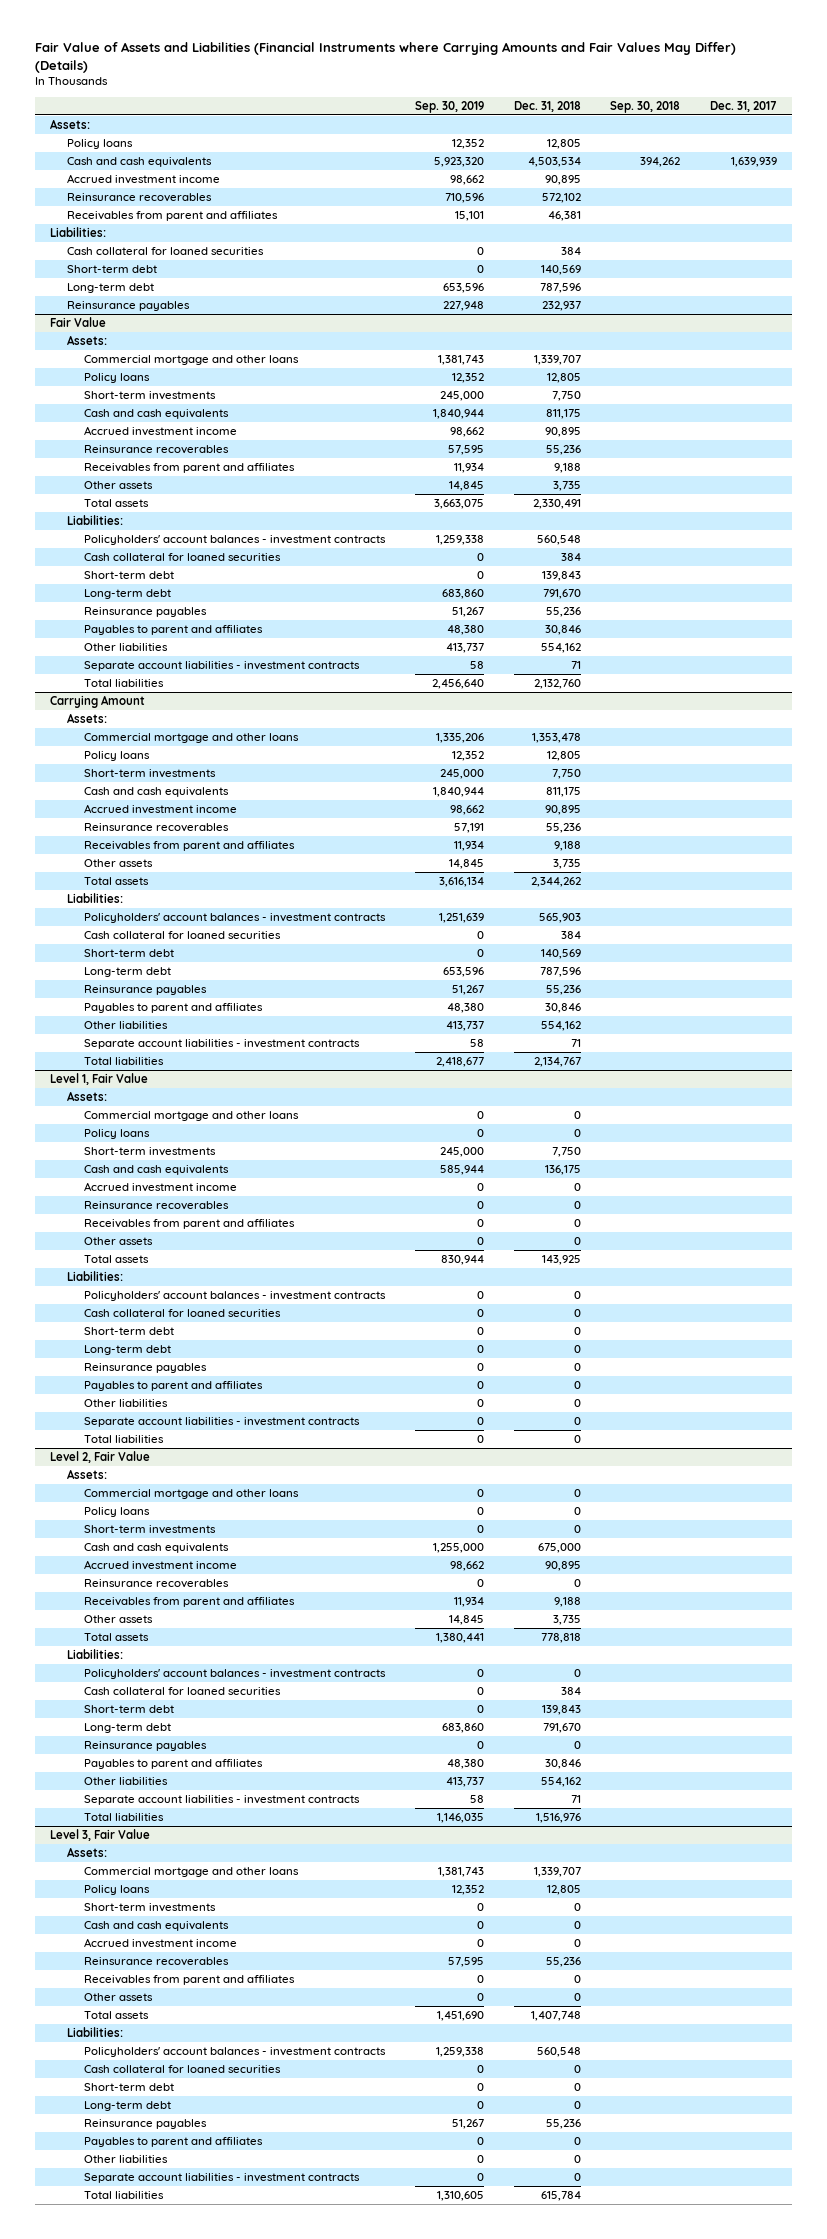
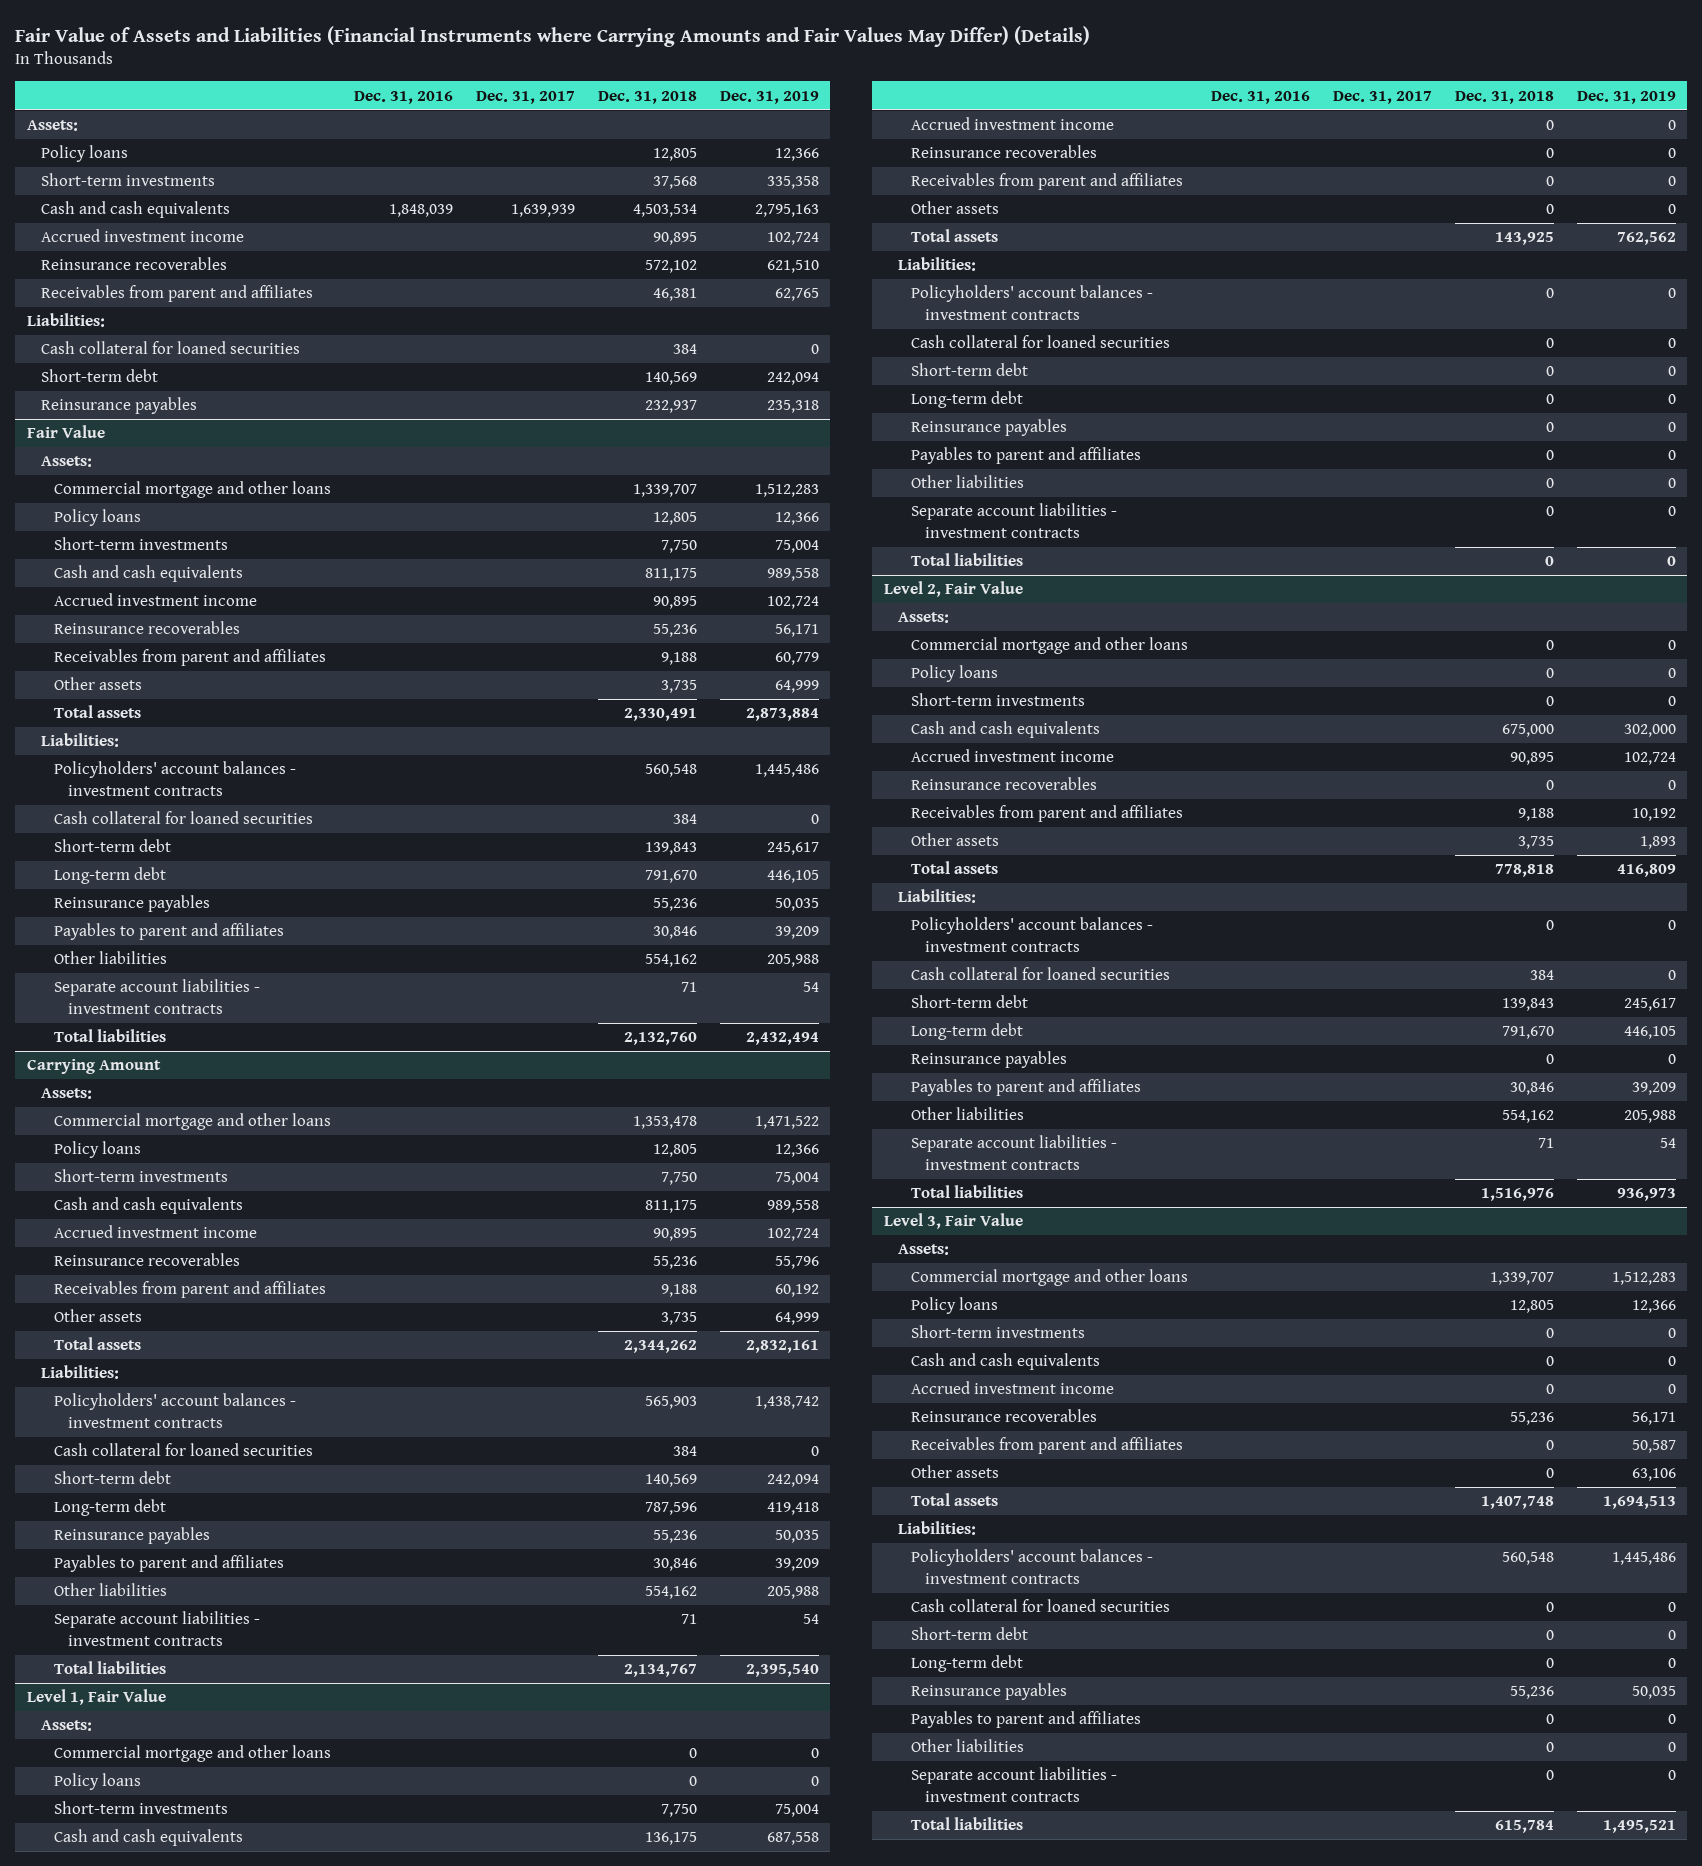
- | Sep. 30, 2019 | Dec. 31, 2018 | Sep. 30, 2018 | Dec. 31, 2017
+ | Dec. 31, 2016 | Dec. 31, 2017 | Dec. 31, 2018 | Dec. 31, 2019
+ Short-term investments | | | 37,568 | 335,358
- Long-term debt | 653,596 | 787,596 | |

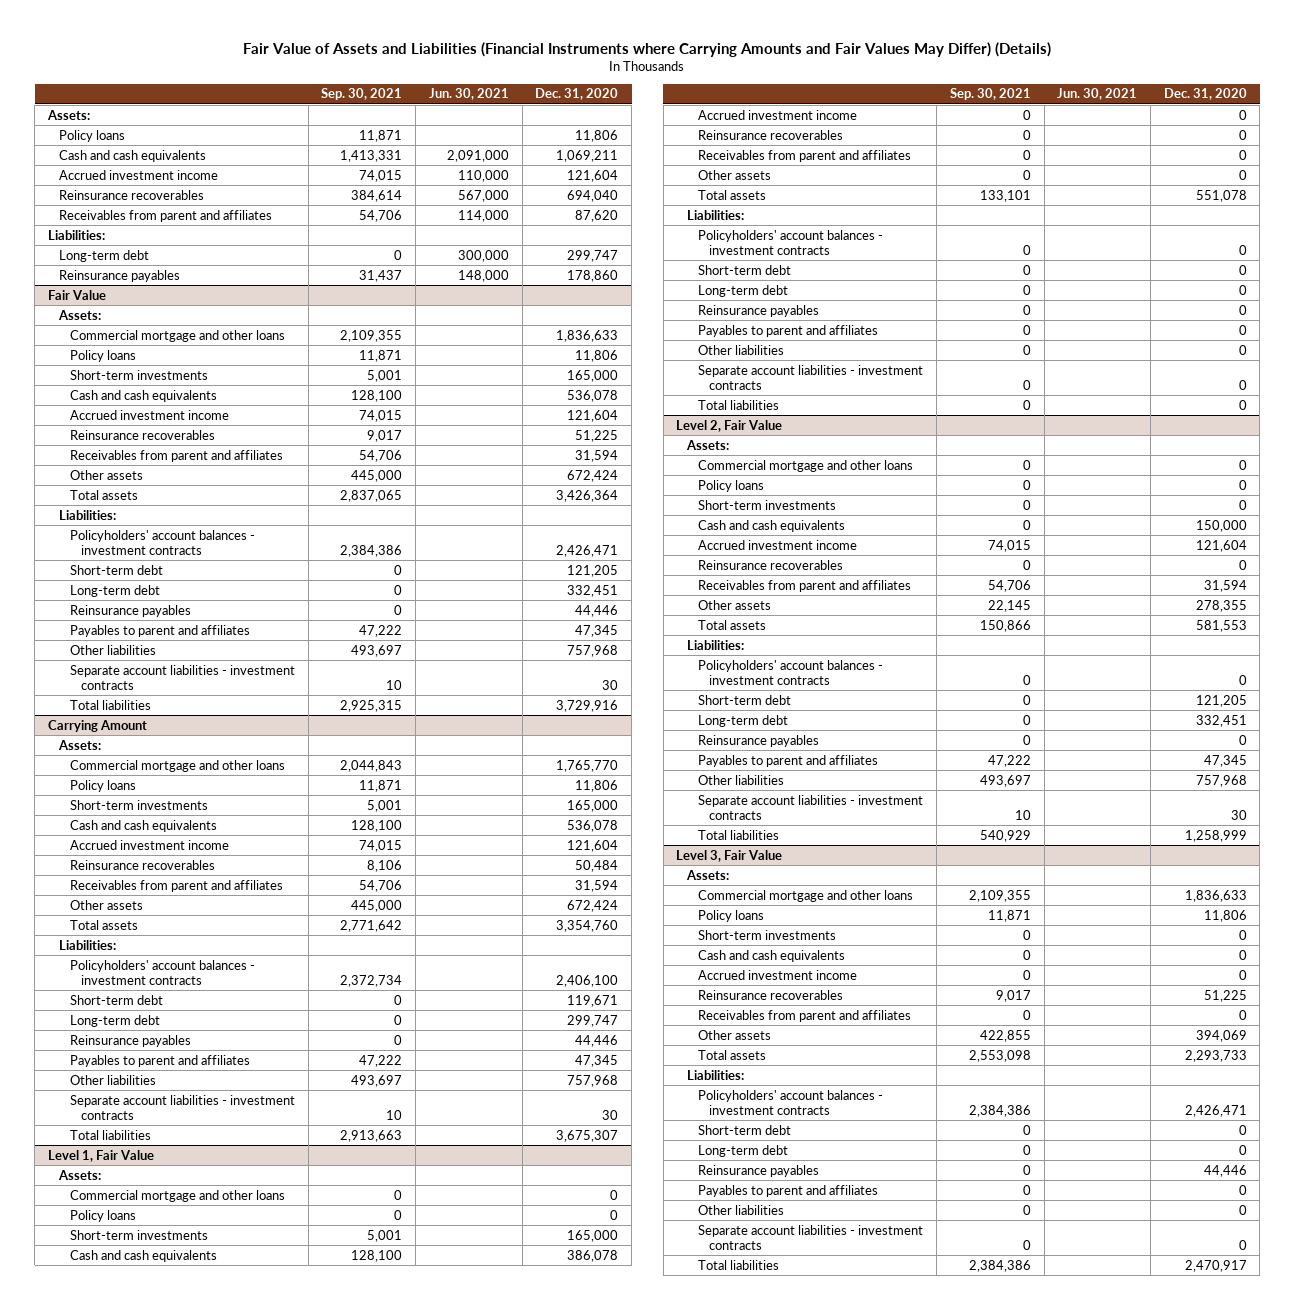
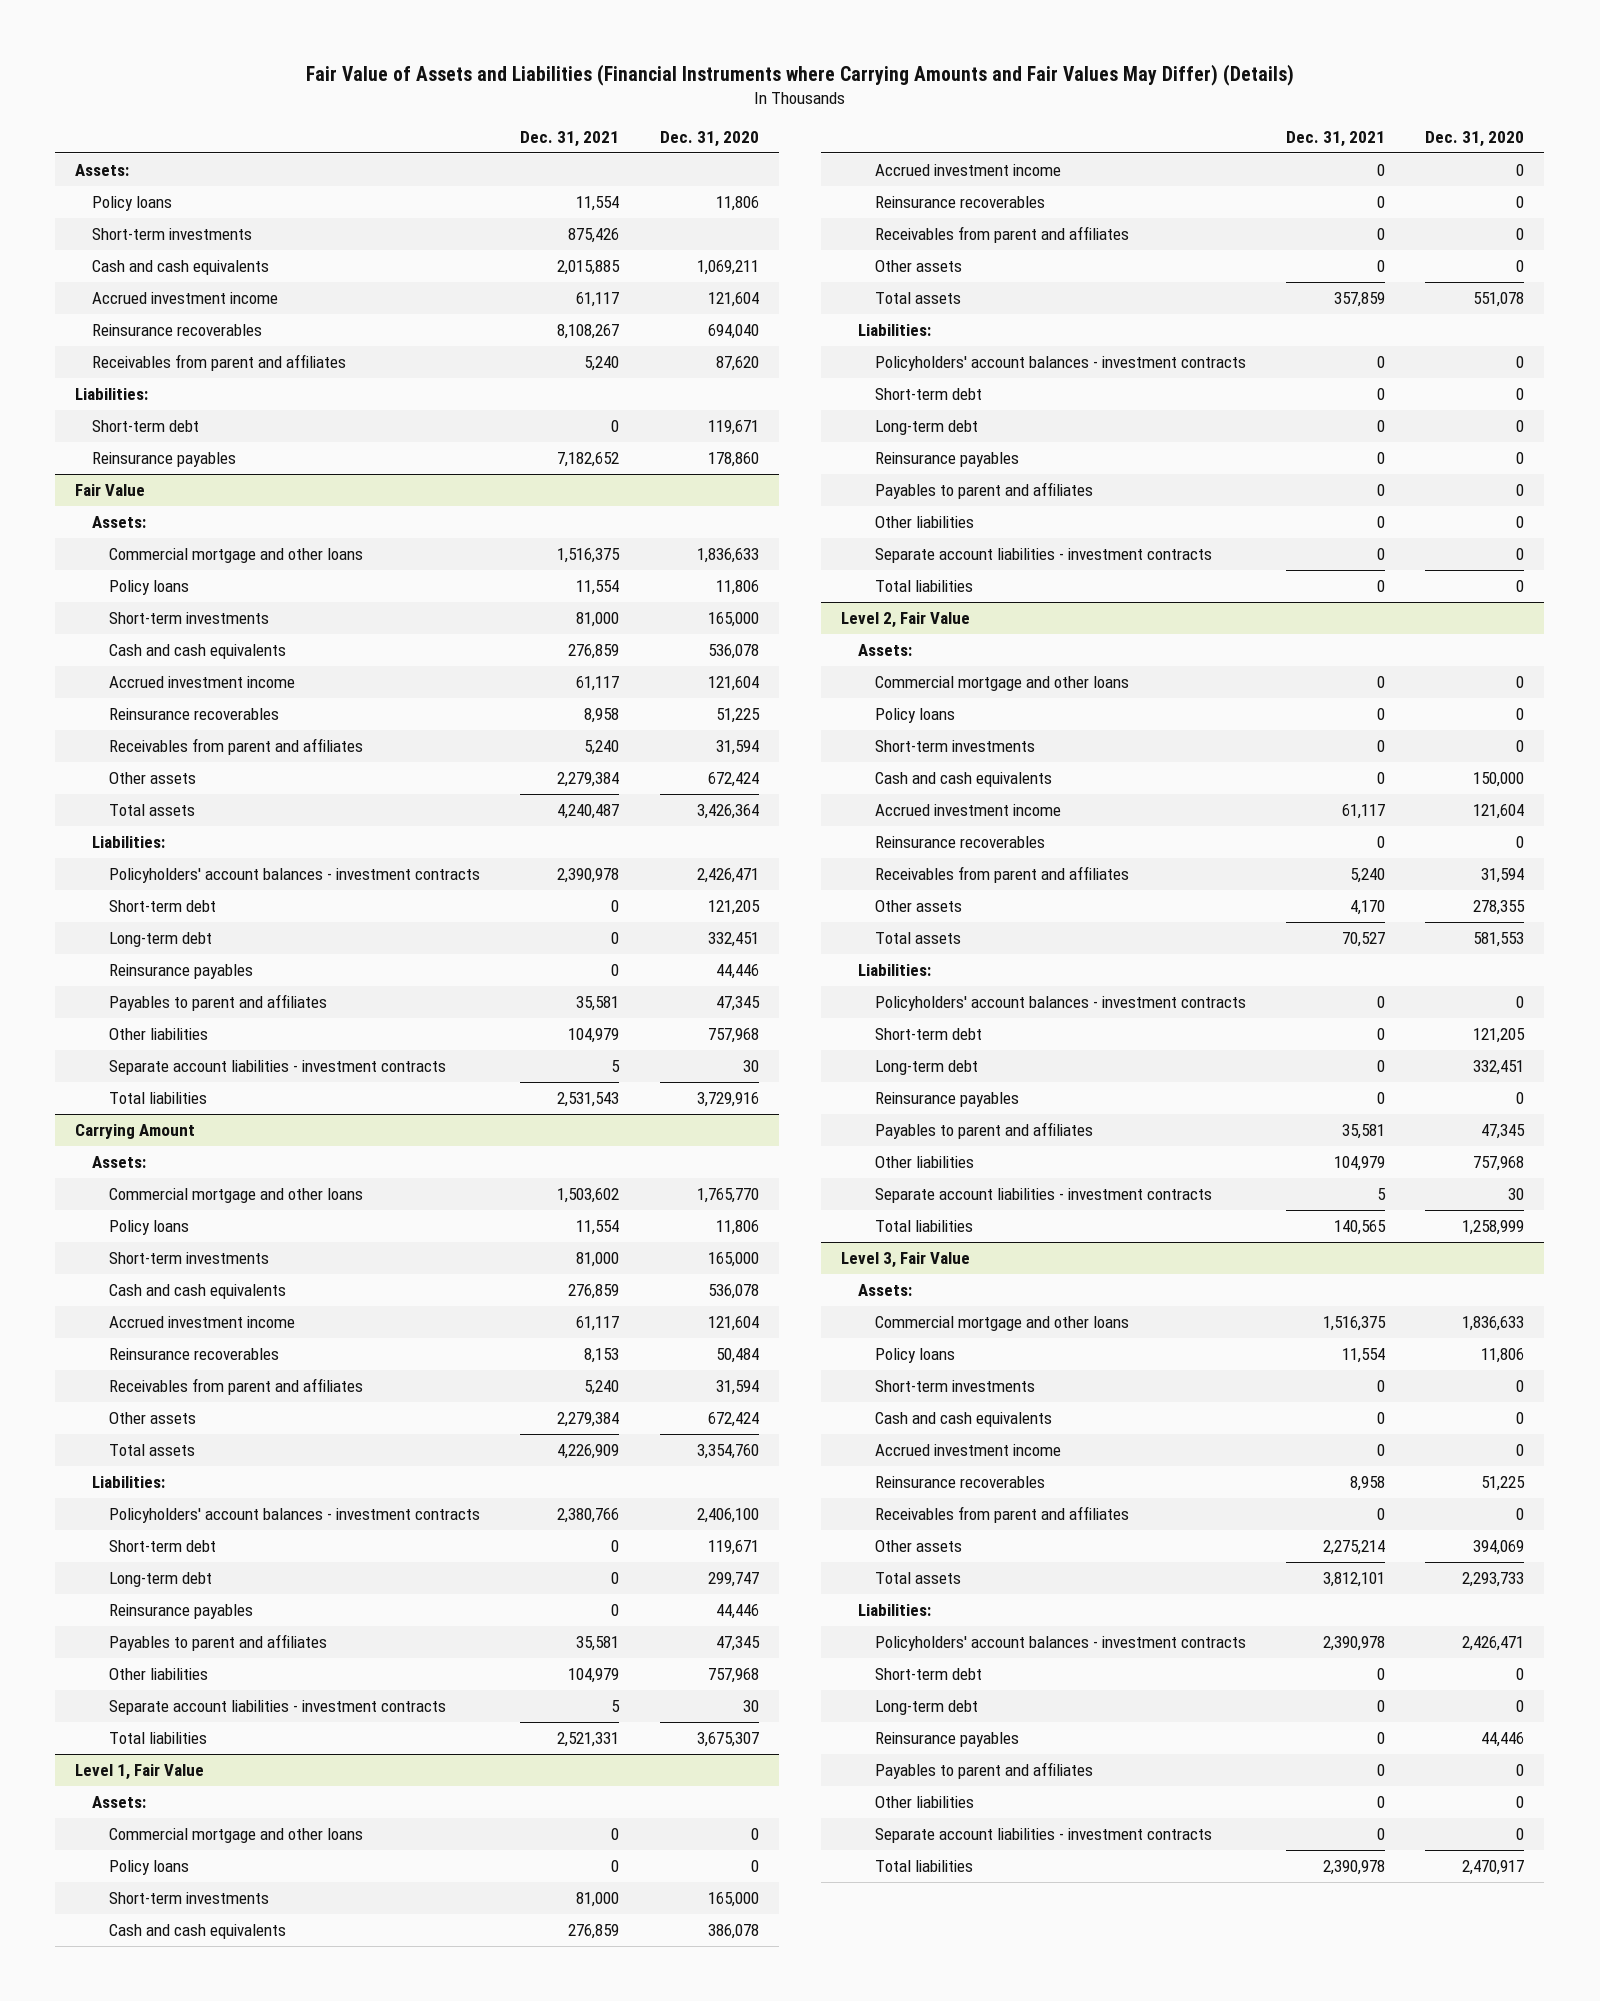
- | Sep. 30, 2021 | Jun. 30, 2021 | Dec. 31, 2020
+ | Dec. 31, 2021 | Dec. 31, 2020
+ Short-term investments | 875,426 |
- Long-term debt | 0 | 300,000 | 299,747
+ Short-term debt | 0 | 119,671

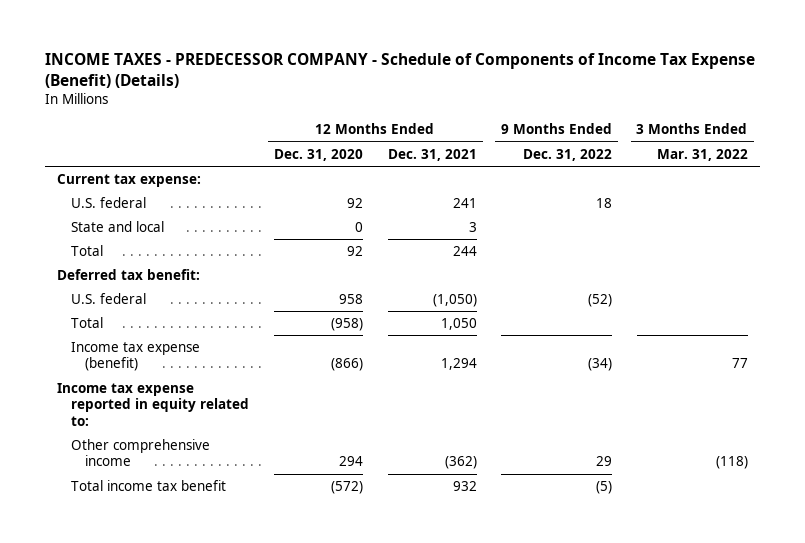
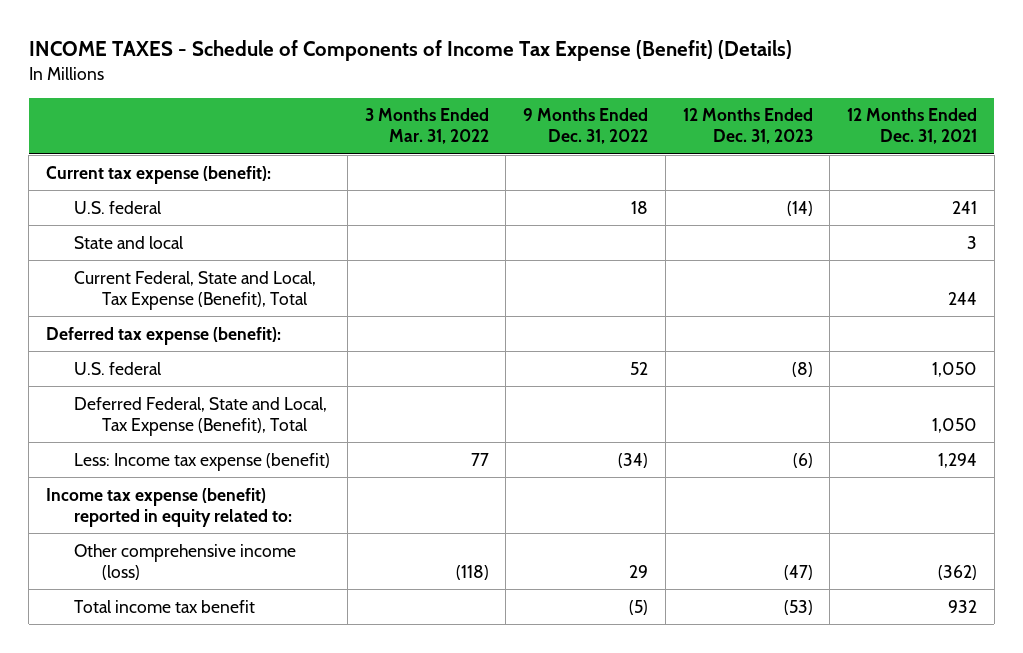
- INCOME TAXES - PREDECESSOR COMPANY - Schedule of Components of Income Tax Expense (Benefit) (Details)
+ INCOME TAXES - Schedule of Components of Income Tax Expense (Benefit) (Details)
- | 12 Months Ended Dec. 31, 2020 | 12 Months Ended Dec. 31, 2021 | 9 Months Ended Dec. 31, 2022 | 3 Months Ended Mar. 31, 2022
+ | 3 Months Ended Mar. 31, 2022 | 9 Months Ended Dec. 31, 2022 | 12 Months Ended Dec. 31, 2023 | 12 Months Ended Dec. 31, 2021
- Current tax expense:
+ Current tax expense (benefit):
- Total | 92 | 244 | |
- Deferred tax benefit:
- U.S. federal | 958 | (1,050) | (52) |
- Total | (958) | 1,050 | |
- Income tax expense (benefit) | (866) | 1,294 | (34) | 77
- Income tax expense reported in equity related to:
- Other comprehensive income | 294 | (362) | 29 | (118)
+ Current Federal, State and Local, Tax Expense (Benefit), Total | | | | 244
+ Deferred tax expense (benefit):
+ U.S. federal | | 52 | (8) | 1,050
+ Deferred Federal, State and Local, Tax Expense (Benefit), Total | | | | 1,050
+ Less: Income tax expense (benefit) | 77 | (34) | (6) | 1,294
+ Income tax expense (benefit) reported in equity related to:
+ Other comprehensive income (loss) | (118) | 29 | (47) | (362)

